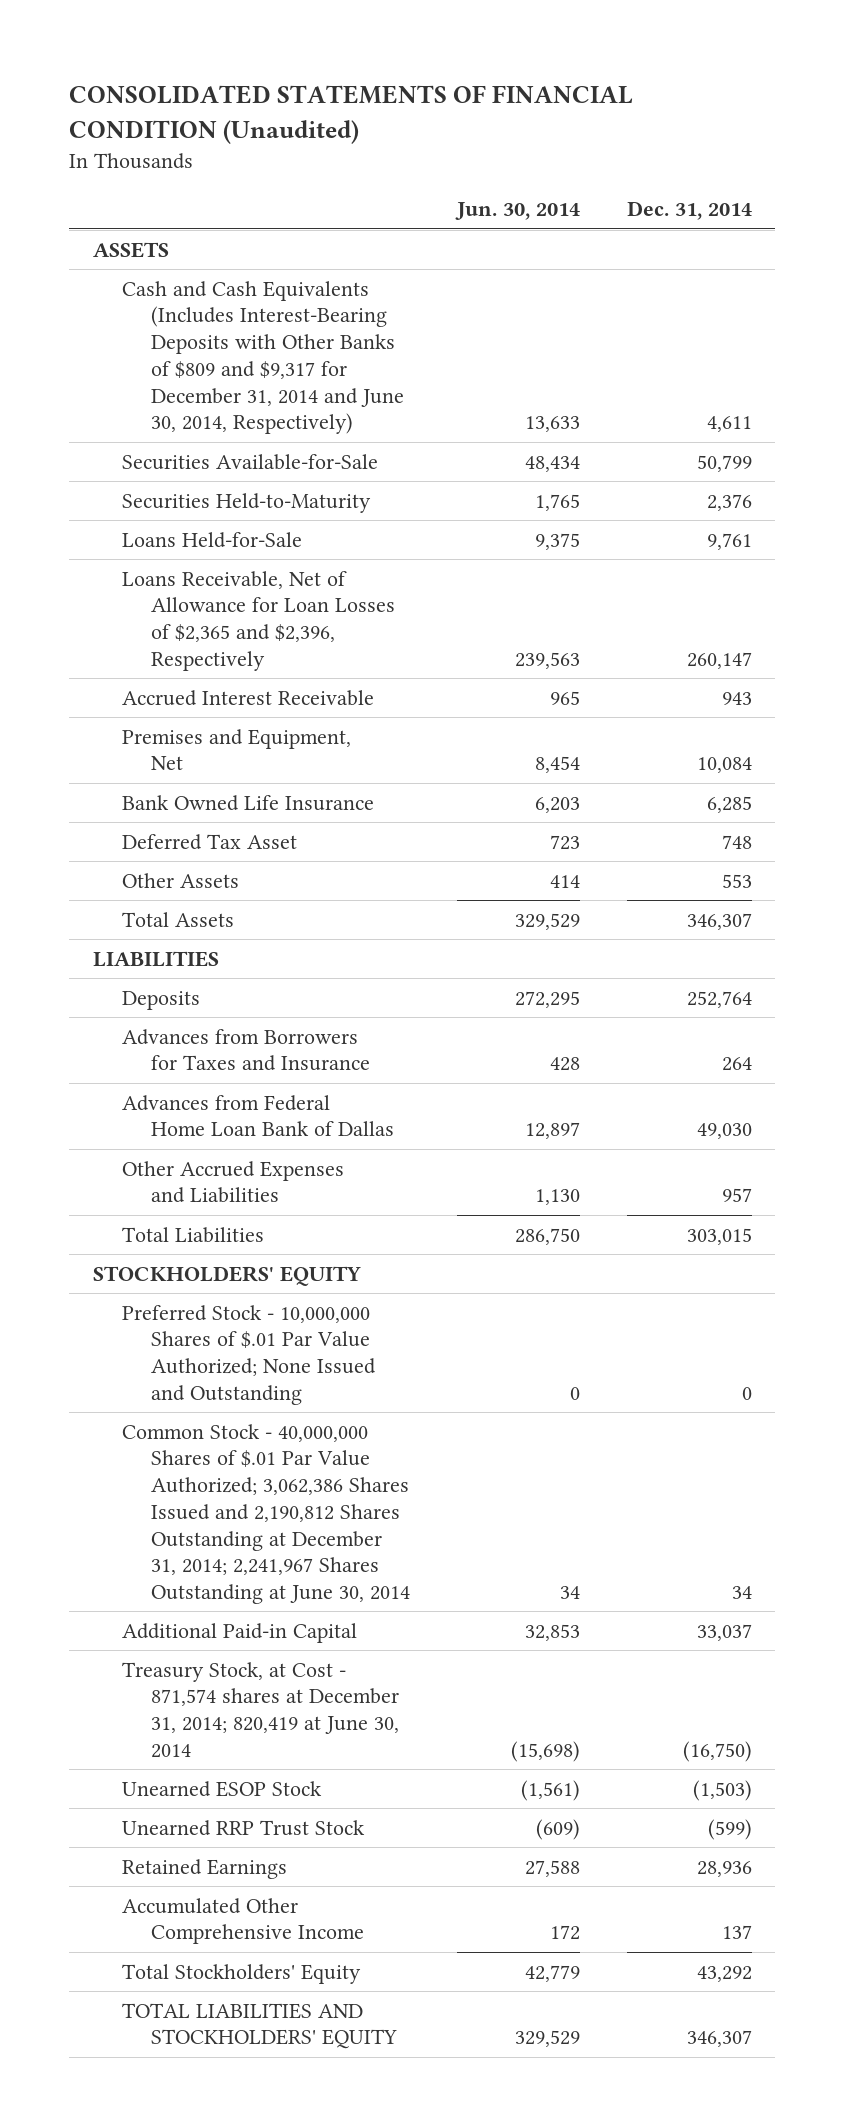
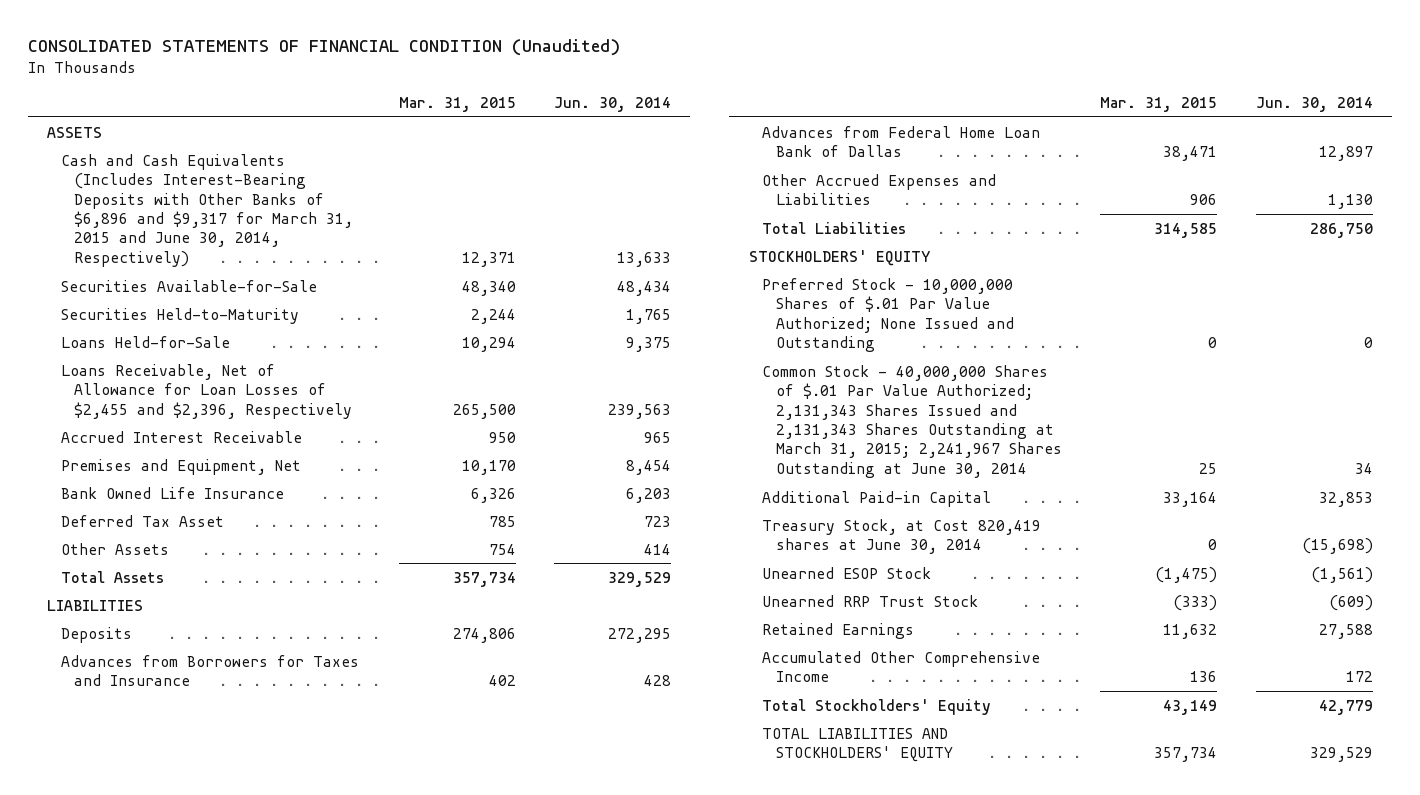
- | Jun. 30, 2014 | Dec. 31, 2014
+ | Mar. 31, 2015 | Jun. 30, 2014
- Cash and Cash Equivalents (Includes Interest-Bearing Deposits with Other Banks of $809 and $9,317 for December 31, 2014 and June 30, 2014, Respectively) | 13,633 | 4,611
+ Cash and Cash Equivalents (Includes Interest-Bearing Deposits with Other Banks of $6,896 and $9,317 for March 31, 2015 and June 30, 2014, Respectively) | 12,371 | 13,633
- Loans Receivable, Net of Allowance for Loan Losses of $2,365 and $2,396, Respectively | 239,563 | 260,147
+ Loans Receivable, Net of Allowance for Loan Losses of $2,455 and $2,396, Respectively | 265,500 | 239,563
- Common Stock - 40,000,000 Shares of $.01 Par Value Authorized; 3,062,386 Shares Issued and 2,190,812 Shares Outstanding at December 31, 2014; 2,241,967 Shares Outstanding at June 30, 2014 | 34 | 34
+ Common Stock - 40,000,000 Shares of $.01 Par Value Authorized; 2,131,343 Shares Issued and 2,131,343 Shares Outstanding at March 31, 2015; 2,241,967 Shares Outstanding at June 30, 2014 | 25 | 34
- Treasury Stock, at Cost - 871,574 shares at December 31, 2014; 820,419 at June 30, 2014 | (15,698) | (16,750)
+ Treasury Stock, at Cost 820,419 shares at June 30, 2014 | 0 | (15,698)

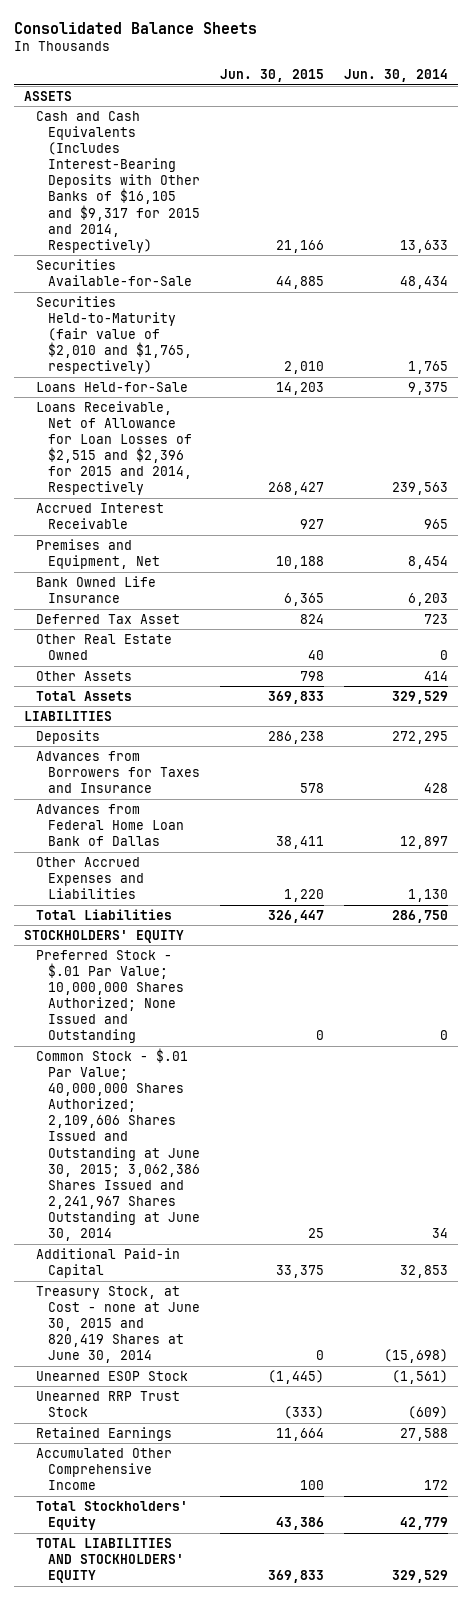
- CONSOLIDATED STATEMENTS OF FINANCIAL CONDITION (Unaudited)
+ Consolidated Balance Sheets
- | Mar. 31, 2015 | Jun. 30, 2014
+ | Jun. 30, 2015 | Jun. 30, 2014
- Cash and Cash Equivalents (Includes Interest-Bearing Deposits with Other Banks of $6,896 and $9,317 for March 31, 2015 and June 30, 2014, Respectively) | 12,371 | 13,633
+ Cash and Cash Equivalents (Includes Interest-Bearing Deposits with Other Banks of $16,105 and $9,317 for 2015 and 2014, Respectively) | 21,166 | 13,633
- Securities Held-to-Maturity | 2,244 | 1,765
+ Securities Held-to-Maturity (fair value of $2,010 and $1,765, respectively) | 2,010 | 1,765
- Loans Receivable, Net of Allowance for Loan Losses of $2,455 and $2,396, Respectively | 265,500 | 239,563
+ Loans Receivable, Net of Allowance for Loan Losses of $2,515 and $2,396 for 2015 and 2014, Respectively | 268,427 | 239,563
+ Other Real Estate Owned | 40 | 0
- Preferred Stock - 10,000,000 Shares of $.01 Par Value Authorized; None Issued and Outstanding | 0 | 0
- Common Stock - 40,000,000 Shares of $.01 Par Value Authorized; 2,131,343 Shares Issued and 2,131,343 Shares Outstanding at March 31, 2015; 2,241,967 Shares Outstanding at June 30, 2014 | 25 | 34
+ Preferred Stock - $.01 Par Value; 10,000,000 Shares Authorized; None Issued and Outstanding | 0 | 0
+ Common Stock - $.01 Par Value; 40,000,000 Shares Authorized; 2,109,606 Shares Issued and Outstanding at June 30, 2015; 3,062,386 Shares Issued and 2,241,967 Shares Outstanding at June 30, 2014 | 25 | 34
- Treasury Stock, at Cost 820,419 shares at June 30, 2014 | 0 | (15,698)
+ Treasury Stock, at Cost - none at June 30, 2015 and 820,419 Shares at June 30, 2014 | 0 | (15,698)

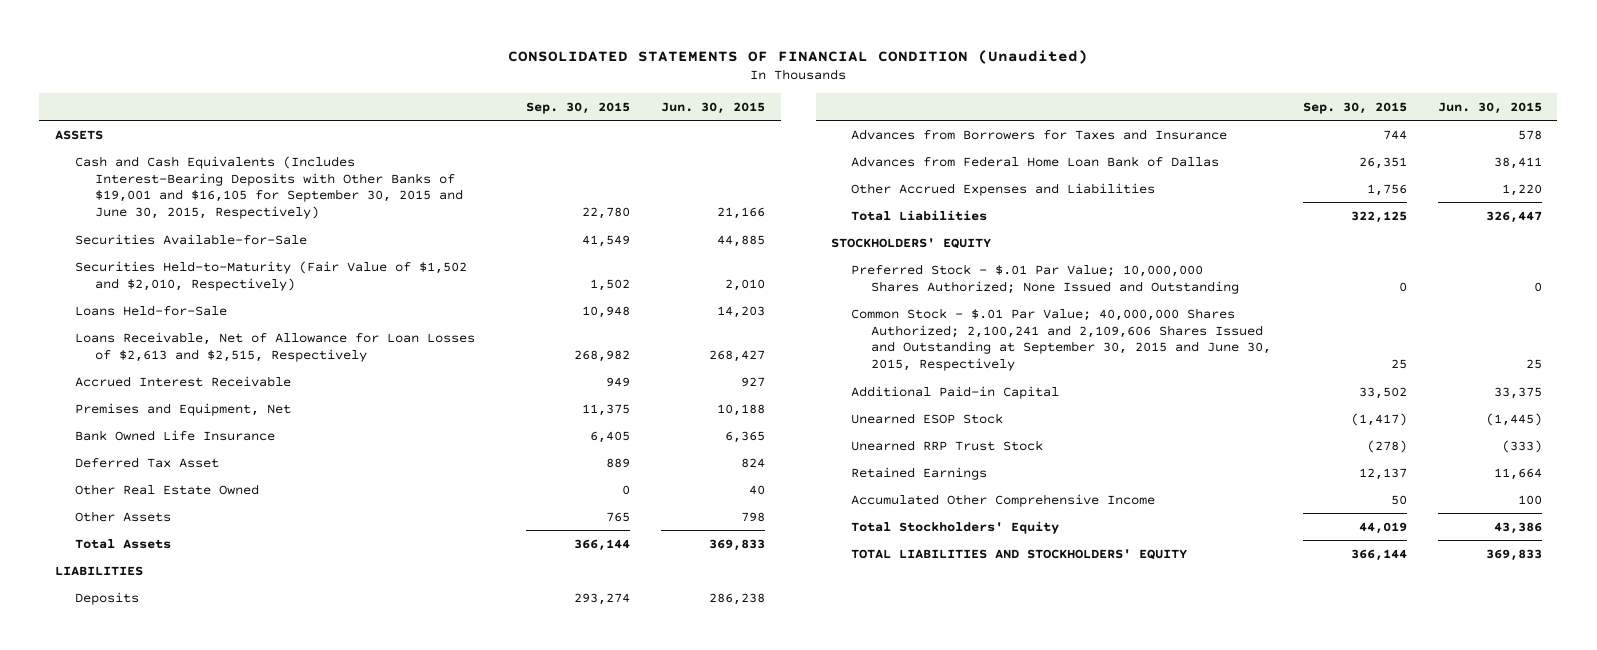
- Consolidated Balance Sheets
+ CONSOLIDATED STATEMENTS OF FINANCIAL CONDITION (Unaudited)
- | Jun. 30, 2015 | Jun. 30, 2014
+ | Sep. 30, 2015 | Jun. 30, 2015
- Cash and Cash Equivalents (Includes Interest-Bearing Deposits with Other Banks of $16,105 and $9,317 for 2015 and 2014, Respectively) | 21,166 | 13,633
+ Cash and Cash Equivalents (Includes Interest-Bearing Deposits with Other Banks of $19,001 and $16,105 for September 30, 2015 and June 30, 2015, Respectively) | 22,780 | 21,166
- Securities Held-to-Maturity (fair value of $2,010 and $1,765, respectively) | 2,010 | 1,765
+ Securities Held-to-Maturity (Fair Value of $1,502 and $2,010, Respectively) | 1,502 | 2,010
- Loans Receivable, Net of Allowance for Loan Losses of $2,515 and $2,396 for 2015 and 2014, Respectively | 268,427 | 239,563
+ Loans Receivable, Net of Allowance for Loan Losses of $2,613 and $2,515, Respectively | 268,982 | 268,427
- Common Stock - $.01 Par Value; 40,000,000 Shares Authorized; 2,109,606 Shares Issued and Outstanding at June 30, 2015; 3,062,386 Shares Issued and 2,241,967 Shares Outstanding at June 30, 2014 | 25 | 34
+ Common Stock - $.01 Par Value; 40,000,000 Shares Authorized; 2,100,241 and 2,109,606 Shares Issued and Outstanding at September 30, 2015 and June 30, 2015, Respectively | 25 | 25
- Treasury Stock, at Cost - none at June 30, 2015 and 820,419 Shares at June 30, 2014 | 0 | (15,698)

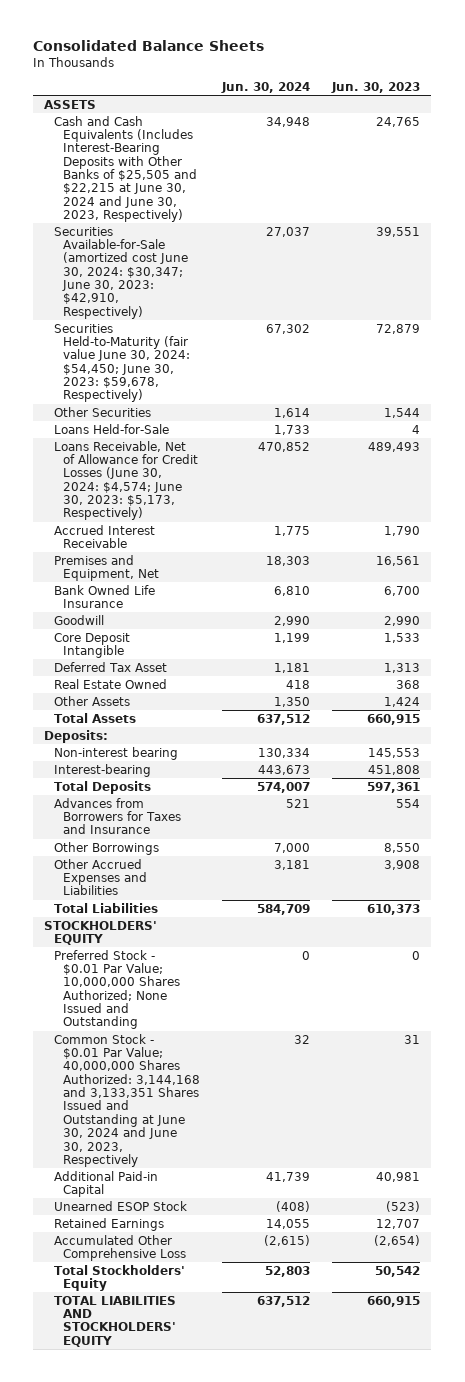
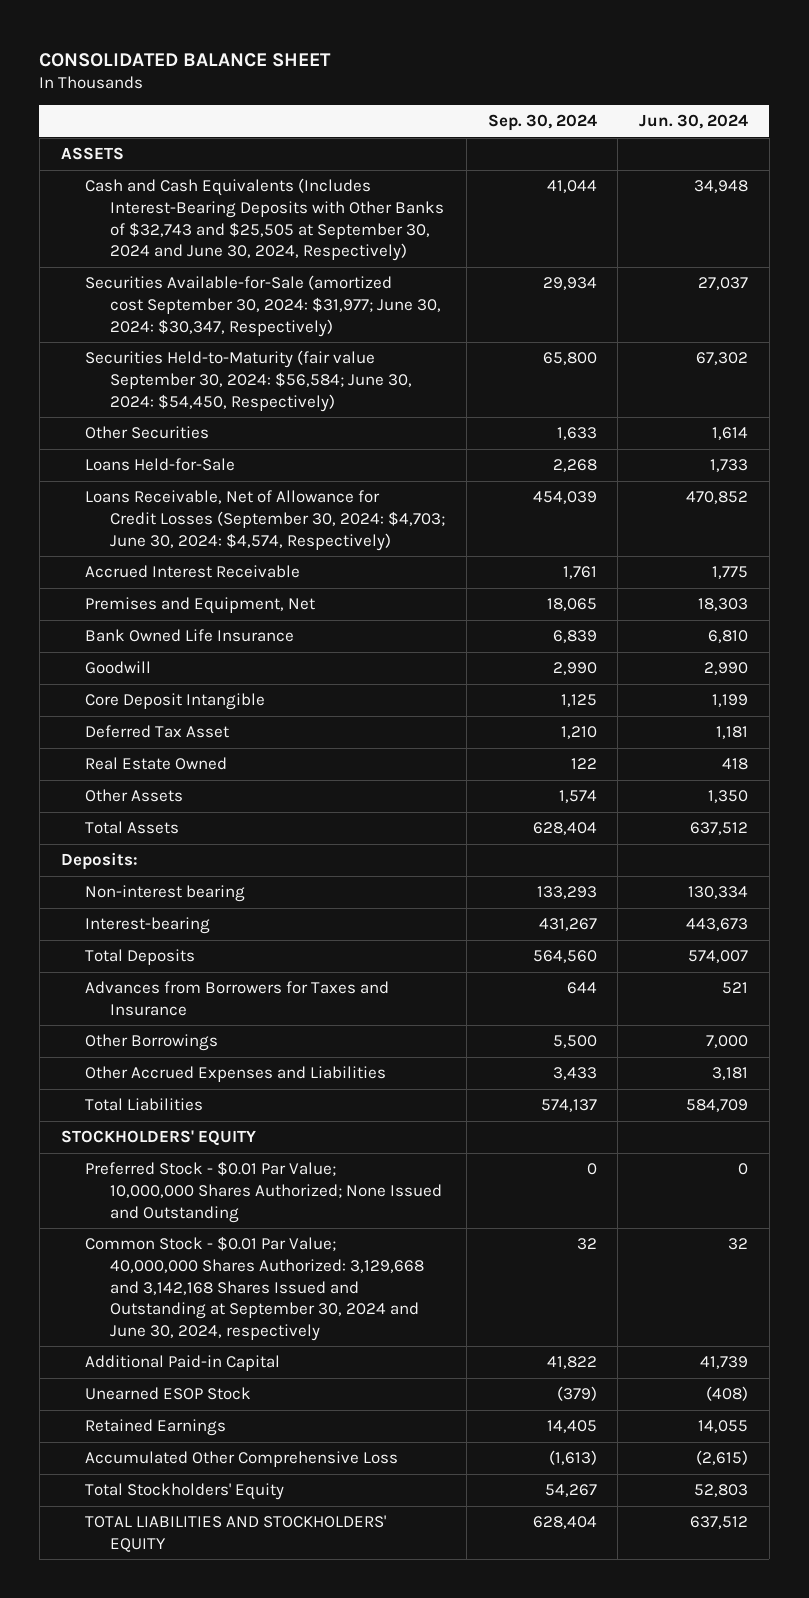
- Consolidated Balance Sheets
+ CONSOLIDATED BALANCE SHEET
- | Jun. 30, 2024 | Jun. 30, 2023
+ | Sep. 30, 2024 | Jun. 30, 2024
- Cash and Cash Equivalents (Includes Interest-Bearing Deposits with Other Banks of $25,505 and $22,215 at June 30, 2024 and June 30, 2023, Respectively) | 34,948 | 24,765
- Securities Available-for-Sale (amortized cost June 30, 2024: $30,347; June 30, 2023: $42,910, Respectively) | 27,037 | 39,551
- Securities Held-to-Maturity (fair value June 30, 2024: $54,450; June 30, 2023: $59,678, Respectively) | 67,302 | 72,879
+ Cash and Cash Equivalents (Includes Interest-Bearing Deposits with Other Banks of $32,743 and $25,505 at September 30, 2024 and June 30, 2024, Respectively) | 41,044 | 34,948
+ Securities Available-for-Sale (amortized cost September 30, 2024: $31,977; June 30, 2024: $30,347, Respectively) | 29,934 | 27,037
+ Securities Held-to-Maturity (fair value September 30, 2024: $56,584; June 30, 2024: $54,450, Respectively) | 65,800 | 67,302
- Loans Receivable, Net of Allowance for Credit Losses (June 30, 2024: $4,574; June 30, 2023: $5,173, Respectively) | 470,852 | 489,493
+ Loans Receivable, Net of Allowance for Credit Losses (September 30, 2024: $4,703; June 30, 2024: $4,574, Respectively) | 454,039 | 470,852
- Common Stock - $0.01 Par Value; 40,000,000 Shares Authorized: 3,144,168 and 3,133,351 Shares Issued and Outstanding at June 30, 2024 and June 30, 2023, Respectively | 32 | 31
+ Common Stock - $0.01 Par Value; 40,000,000 Shares Authorized: 3,129,668 and 3,142,168 Shares Issued and Outstanding at September 30, 2024 and June 30, 2024, respectively | 32 | 32

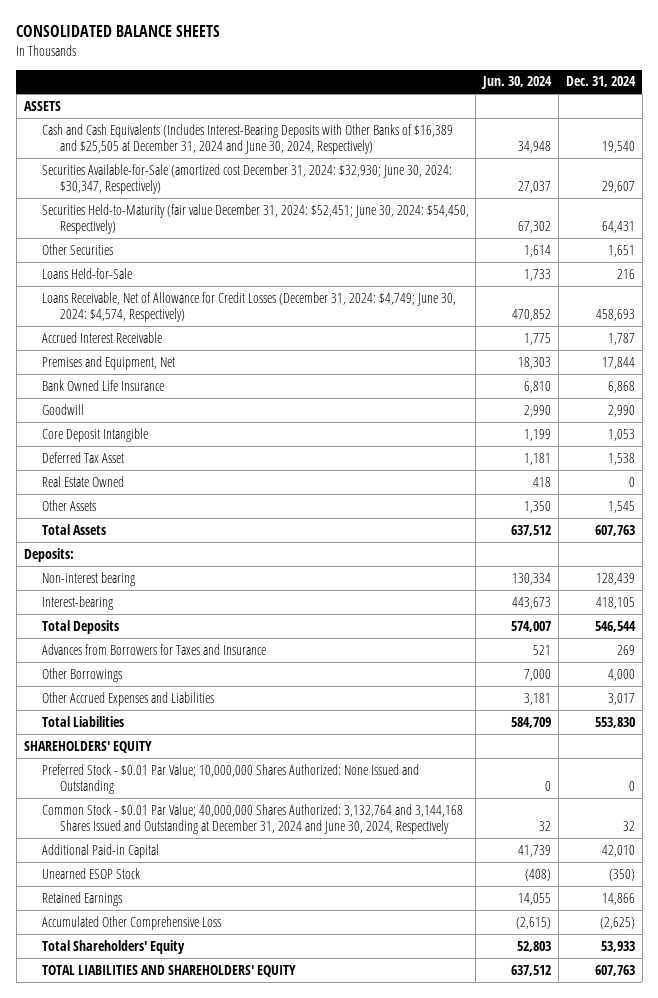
- CONSOLIDATED BALANCE SHEET
+ CONSOLIDATED BALANCE SHEETS
- | Sep. 30, 2024 | Jun. 30, 2024
+ | Jun. 30, 2024 | Dec. 31, 2024
- Cash and Cash Equivalents (Includes Interest-Bearing Deposits with Other Banks of $32,743 and $25,505 at September 30, 2024 and June 30, 2024, Respectively) | 41,044 | 34,948
- Securities Available-for-Sale (amortized cost September 30, 2024: $31,977; June 30, 2024: $30,347, Respectively) | 29,934 | 27,037
- Securities Held-to-Maturity (fair value September 30, 2024: $56,584; June 30, 2024: $54,450, Respectively) | 65,800 | 67,302
+ Cash and Cash Equivalents (Includes Interest-Bearing Deposits with Other Banks of $16,389 and $25,505 at December 31, 2024 and June 30, 2024, Respectively) | 34,948 | 19,540
+ Securities Available-for-Sale (amortized cost December 31, 2024: $32,930; June 30, 2024: $30,347, Respectively) | 27,037 | 29,607
+ Securities Held-to-Maturity (fair value December 31, 2024: $52,451; June 30, 2024: $54,450, Respectively) | 67,302 | 64,431
- Loans Receivable, Net of Allowance for Credit Losses (September 30, 2024: $4,703; June 30, 2024: $4,574, Respectively) | 454,039 | 470,852
+ Loans Receivable, Net of Allowance for Credit Losses (December 31, 2024: $4,749; June 30, 2024: $4,574, Respectively) | 470,852 | 458,693
- STOCKHOLDERS' EQUITY
- Preferred Stock - $0.01 Par Value; 10,000,000 Shares Authorized; None Issued and Outstanding | 0 | 0
- Common Stock - $0.01 Par Value; 40,000,000 Shares Authorized: 3,129,668 and 3,142,168 Shares Issued and Outstanding at September 30, 2024 and June 30, 2024, respectively | 32 | 32
+ SHAREHOLDERS' EQUITY
+ Preferred Stock - $0.01 Par Value; 10,000,000 Shares Authorized: None Issued and Outstanding | 0 | 0
+ Common Stock - $0.01 Par Value; 40,000,000 Shares Authorized: 3,132,764 and 3,144,168 Shares Issued and Outstanding at December 31, 2024 and June 30, 2024, Respectively | 32 | 32
- Total Stockholders' Equity | 54,267 | 52,803
- TOTAL LIABILITIES AND STOCKHOLDERS' EQUITY | 628,404 | 637,512
+ Total Shareholders' Equity | 52,803 | 53,933
+ TOTAL LIABILITIES AND SHAREHOLDERS' EQUITY | 637,512 | 607,763

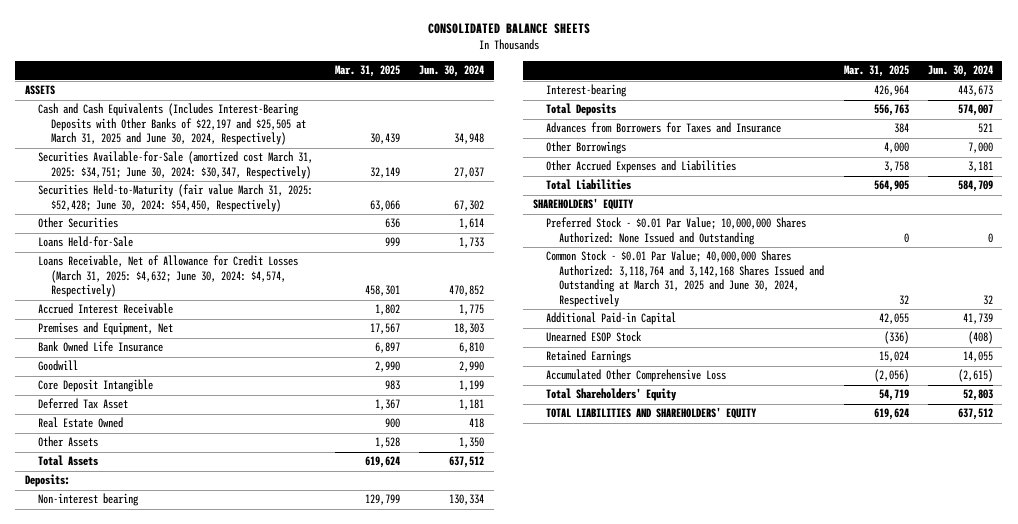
- | Jun. 30, 2024 | Dec. 31, 2024
+ | Mar. 31, 2025 | Jun. 30, 2024
- Cash and Cash Equivalents (Includes Interest-Bearing Deposits with Other Banks of $16,389 and $25,505 at December 31, 2024 and June 30, 2024, Respectively) | 34,948 | 19,540
- Securities Available-for-Sale (amortized cost December 31, 2024: $32,930; June 30, 2024: $30,347, Respectively) | 27,037 | 29,607
- Securities Held-to-Maturity (fair value December 31, 2024: $52,451; June 30, 2024: $54,450, Respectively) | 67,302 | 64,431
+ Cash and Cash Equivalents (Includes Interest-Bearing Deposits with Other Banks of $22,197 and $25,505 at March 31, 2025 and June 30, 2024, Respectively) | 30,439 | 34,948
+ Securities Available-for-Sale (amortized cost March 31, 2025: $34,751; June 30, 2024: $30,347, Respectively) | 32,149 | 27,037
+ Securities Held-to-Maturity (fair value March 31, 2025: $52,428; June 30, 2024: $54,450, Respectively) | 63,066 | 67,302
- Loans Receivable, Net of Allowance for Credit Losses (December 31, 2024: $4,749; June 30, 2024: $4,574, Respectively) | 470,852 | 458,693
+ Loans Receivable, Net of Allowance for Credit Losses (March 31, 2025: $4,632; June 30, 2024: $4,574, Respectively) | 458,301 | 470,852
- Common Stock - $0.01 Par Value; 40,000,000 Shares Authorized: 3,132,764 and 3,144,168 Shares Issued and Outstanding at December 31, 2024 and June 30, 2024, Respectively | 32 | 32
+ Common Stock - $0.01 Par Value; 40,000,000 Shares Authorized: 3,118,764 and 3,142,168 Shares Issued and Outstanding at March 31, 2025 and June 30, 2024, Respectively | 32 | 32

